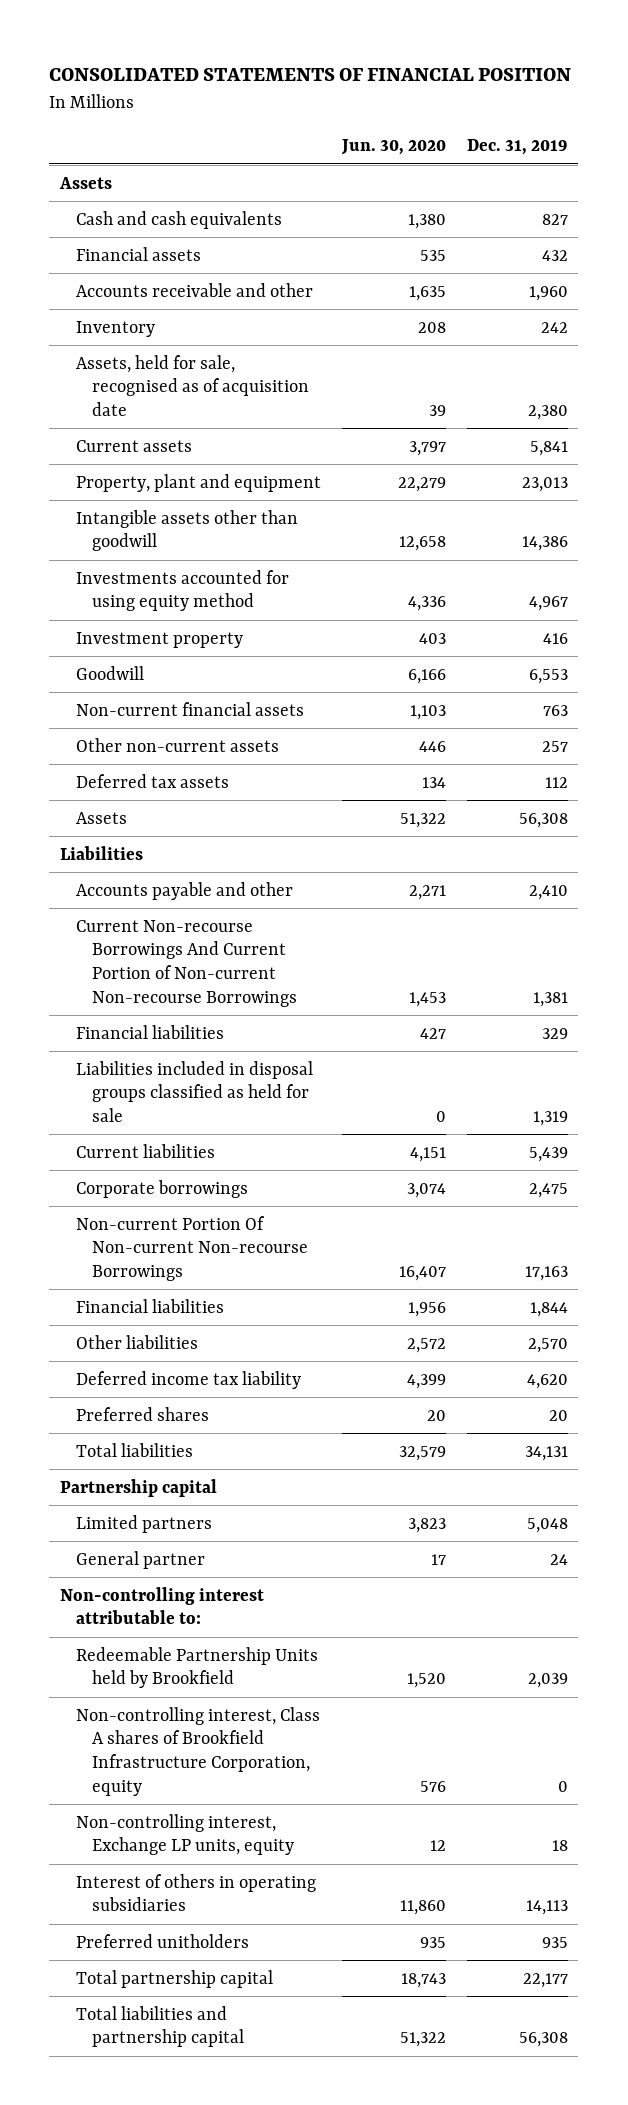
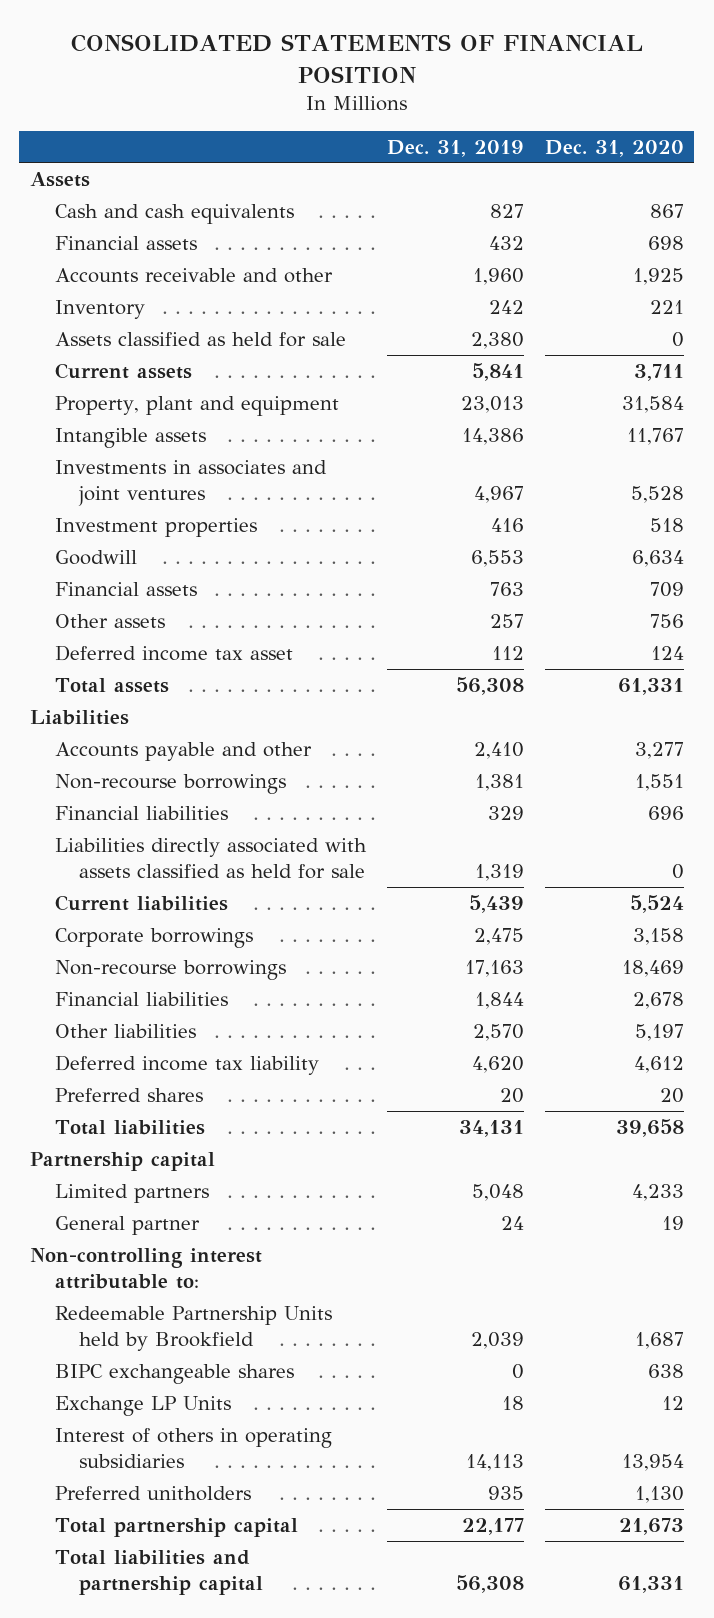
- | Jun. 30, 2020 | Dec. 31, 2019
+ | Dec. 31, 2019 | Dec. 31, 2020
- Assets, held for sale, recognised as of acquisition date | 39 | 2,380
+ Assets classified as held for sale | 2,380 | 0
- Intangible assets other than goodwill | 12,658 | 14,386
- Investments accounted for using equity method | 4,336 | 4,967
- Investment property | 403 | 416
+ Intangible assets | 14,386 | 11,767
+ Investments in associates and joint ventures | 4,967 | 5,528
+ Investment properties | 416 | 518
- Non-current financial assets | 1,103 | 763
- Other non-current assets | 446 | 257
- Deferred tax assets | 134 | 112
- Assets | 51,322 | 56,308
+ Financial assets | 763 | 709
+ Other assets | 257 | 756
+ Deferred income tax asset | 112 | 124
+ Total assets | 56,308 | 61,331
- Current Non-recourse Borrowings And Current Portion of Non-current Non-recourse Borrowings | 1,453 | 1,381
+ Non-recourse borrowings | 1,381 | 1,551
- Liabilities included in disposal groups classified as held for sale | 0 | 1,319
+ Liabilities directly associated with assets classified as held for sale | 1,319 | 0
- Non-current Portion Of Non-current Non-recourse Borrowings | 16,407 | 17,163
+ Non-recourse borrowings | 17,163 | 18,469
- Non-controlling interest, Class A shares of Brookfield Infrastructure Corporation, equity | 576 | 0
- Non-controlling interest, Exchange LP units, equity | 12 | 18
+ BIPC exchangeable shares | 0 | 638
+ Exchange LP Units | 18 | 12

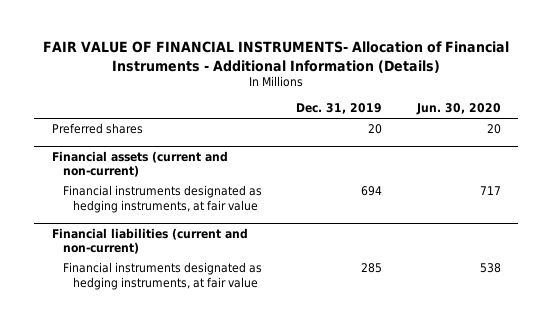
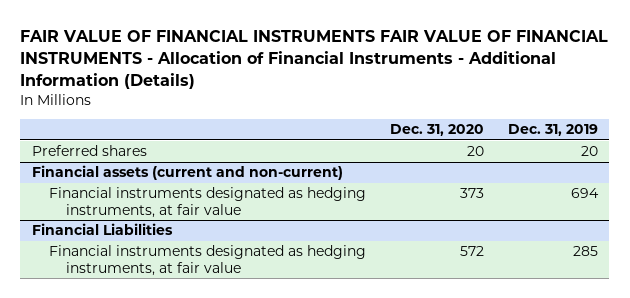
- FAIR VALUE OF FINANCIAL INSTRUMENTS- Allocation of Financial Instruments - Additional Information (Details)
+ FAIR VALUE OF FINANCIAL INSTRUMENTS FAIR VALUE OF FINANCIAL INSTRUMENTS - Allocation of Financial Instruments - Additional Information (Details)
- | Dec. 31, 2019 | Jun. 30, 2020
+ | Dec. 31, 2020 | Dec. 31, 2019
- Financial liabilities (current and non-current)
+ Financial Liabilities

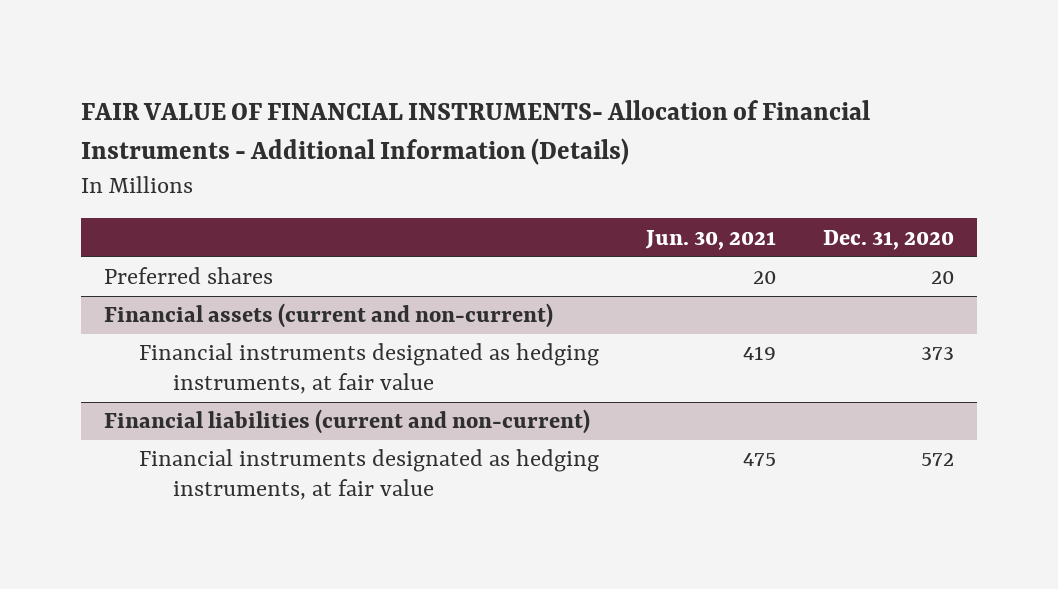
- FAIR VALUE OF FINANCIAL INSTRUMENTS FAIR VALUE OF FINANCIAL INSTRUMENTS - Allocation of Financial Instruments - Additional Information (Details)
+ FAIR VALUE OF FINANCIAL INSTRUMENTS- Allocation of Financial Instruments - Additional Information (Details)
- | Dec. 31, 2020 | Dec. 31, 2019
+ | Jun. 30, 2021 | Dec. 31, 2020
- Financial Liabilities
+ Financial liabilities (current and non-current)

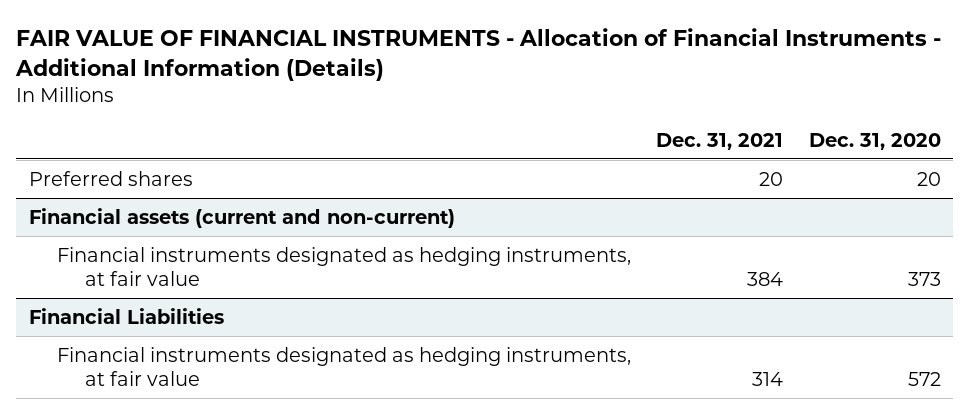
- FAIR VALUE OF FINANCIAL INSTRUMENTS- Allocation of Financial Instruments - Additional Information (Details)
+ FAIR VALUE OF FINANCIAL INSTRUMENTS - Allocation of Financial Instruments - Additional Information (Details)
- | Jun. 30, 2021 | Dec. 31, 2020
+ | Dec. 31, 2021 | Dec. 31, 2020
- Financial liabilities (current and non-current)
+ Financial Liabilities

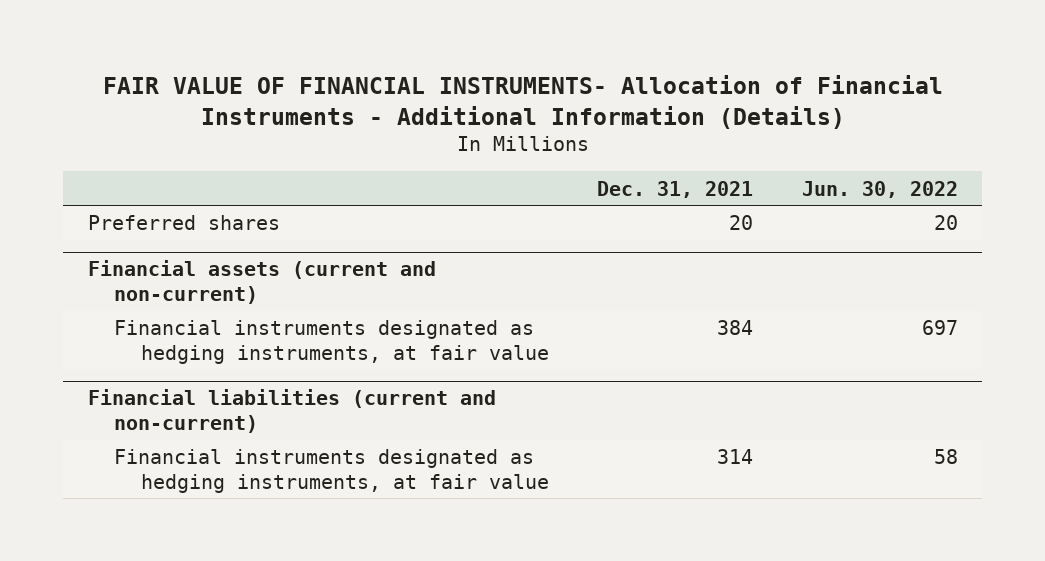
- FAIR VALUE OF FINANCIAL INSTRUMENTS - Allocation of Financial Instruments - Additional Information (Details)
+ FAIR VALUE OF FINANCIAL INSTRUMENTS- Allocation of Financial Instruments - Additional Information (Details)
- | Dec. 31, 2021 | Dec. 31, 2020
+ | Dec. 31, 2021 | Jun. 30, 2022
- Financial Liabilities
+ Financial liabilities (current and non-current)

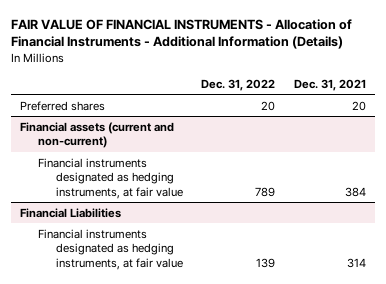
- FAIR VALUE OF FINANCIAL INSTRUMENTS- Allocation of Financial Instruments - Additional Information (Details)
+ FAIR VALUE OF FINANCIAL INSTRUMENTS - Allocation of Financial Instruments - Additional Information (Details)
- | Dec. 31, 2021 | Jun. 30, 2022
+ | Dec. 31, 2022 | Dec. 31, 2021
- Financial liabilities (current and non-current)
+ Financial Liabilities

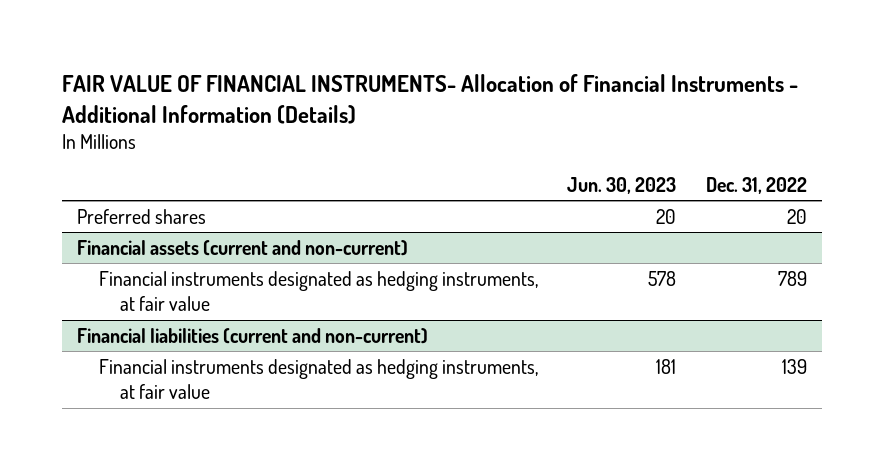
- FAIR VALUE OF FINANCIAL INSTRUMENTS - Allocation of Financial Instruments - Additional Information (Details)
+ FAIR VALUE OF FINANCIAL INSTRUMENTS- Allocation of Financial Instruments - Additional Information (Details)
- | Dec. 31, 2022 | Dec. 31, 2021
+ | Jun. 30, 2023 | Dec. 31, 2022
- Financial Liabilities
+ Financial liabilities (current and non-current)

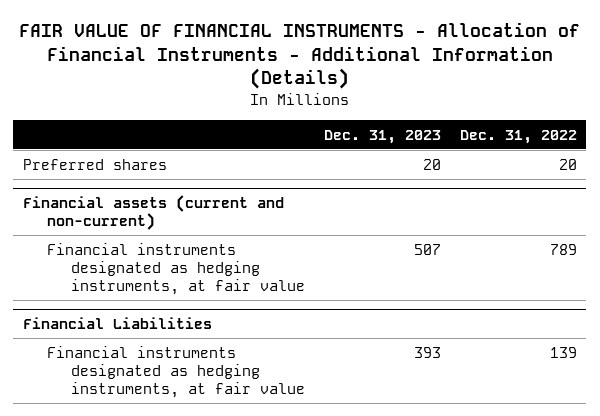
- FAIR VALUE OF FINANCIAL INSTRUMENTS- Allocation of Financial Instruments - Additional Information (Details)
+ FAIR VALUE OF FINANCIAL INSTRUMENTS - Allocation of Financial Instruments - Additional Information (Details)
- | Jun. 30, 2023 | Dec. 31, 2022
+ | Dec. 31, 2023 | Dec. 31, 2022
- Financial liabilities (current and non-current)
+ Financial Liabilities

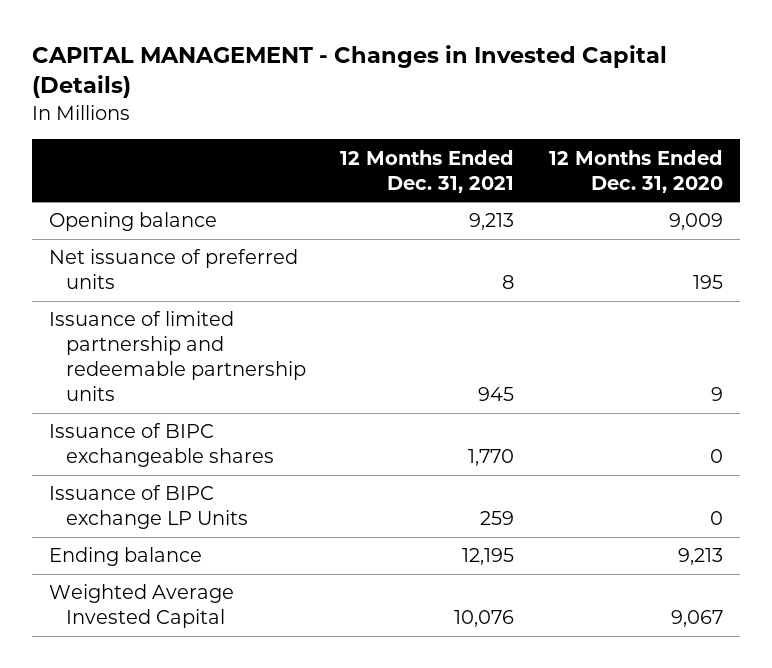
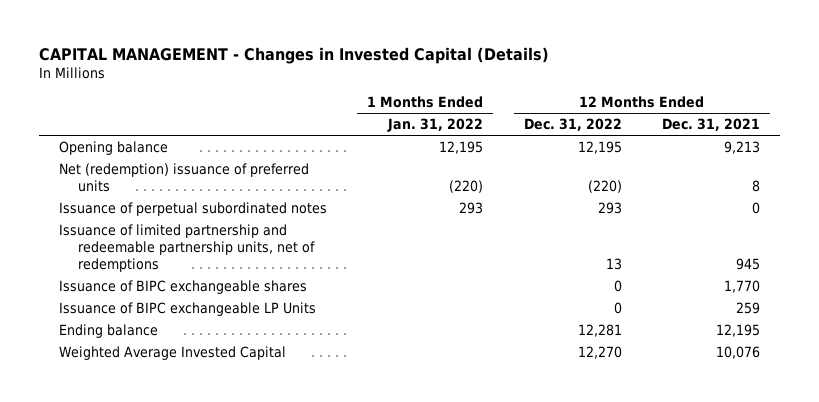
- | 12 Months Ended Dec. 31, 2021 | 12 Months Ended Dec. 31, 2020
+ | 1 Months Ended Jan. 31, 2022 | 12 Months Ended Dec. 31, 2022 | 12 Months Ended Dec. 31, 2021
- Net issuance of preferred units | 8 | 195
- Issuance of limited partnership and redeemable partnership units | 945 | 9
+ Net (redemption) issuance of preferred units | (220) | (220) | 8
+ Issuance of perpetual subordinated notes | 293 | 293 | 0
+ Issuance of limited partnership and redeemable partnership units, net of redemptions | | 13 | 945
- Issuance of BIPC exchange LP Units | 259 | 0
+ Issuance of BIPC exchangeable LP Units | | 0 | 259

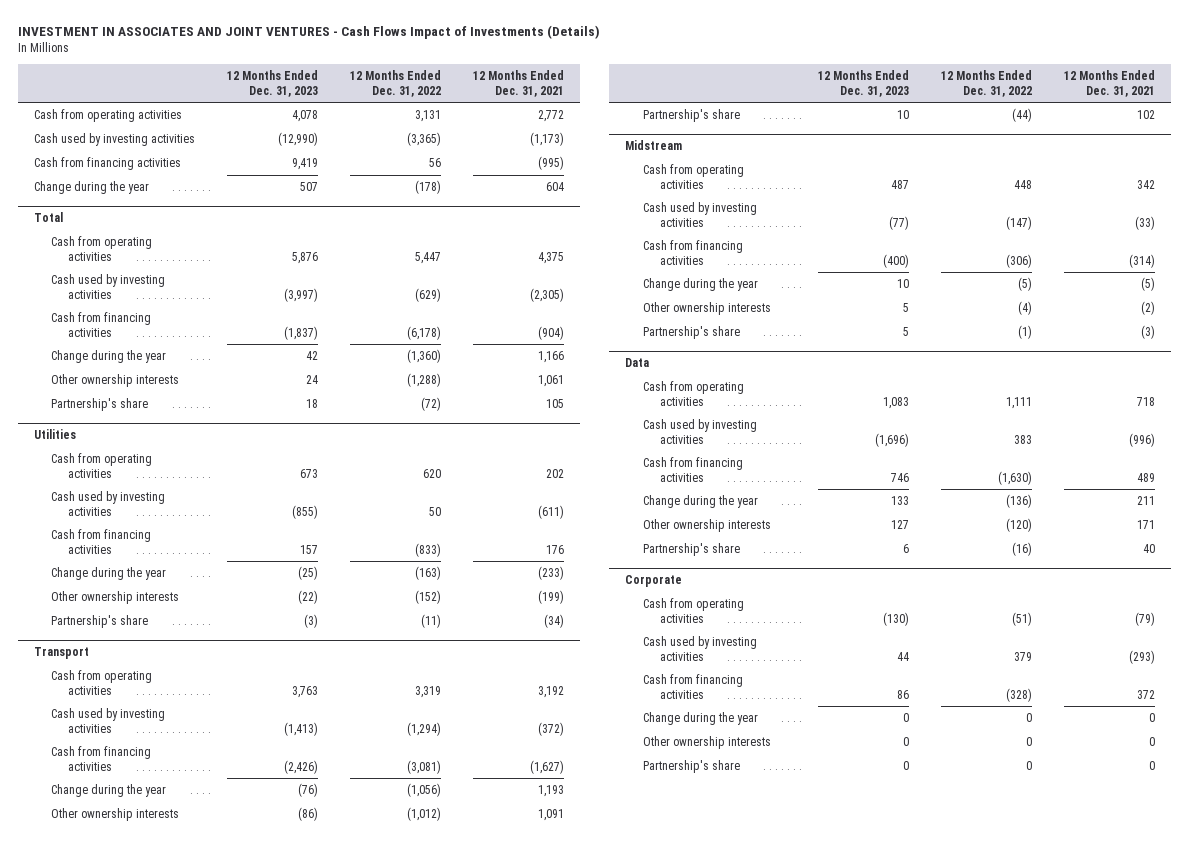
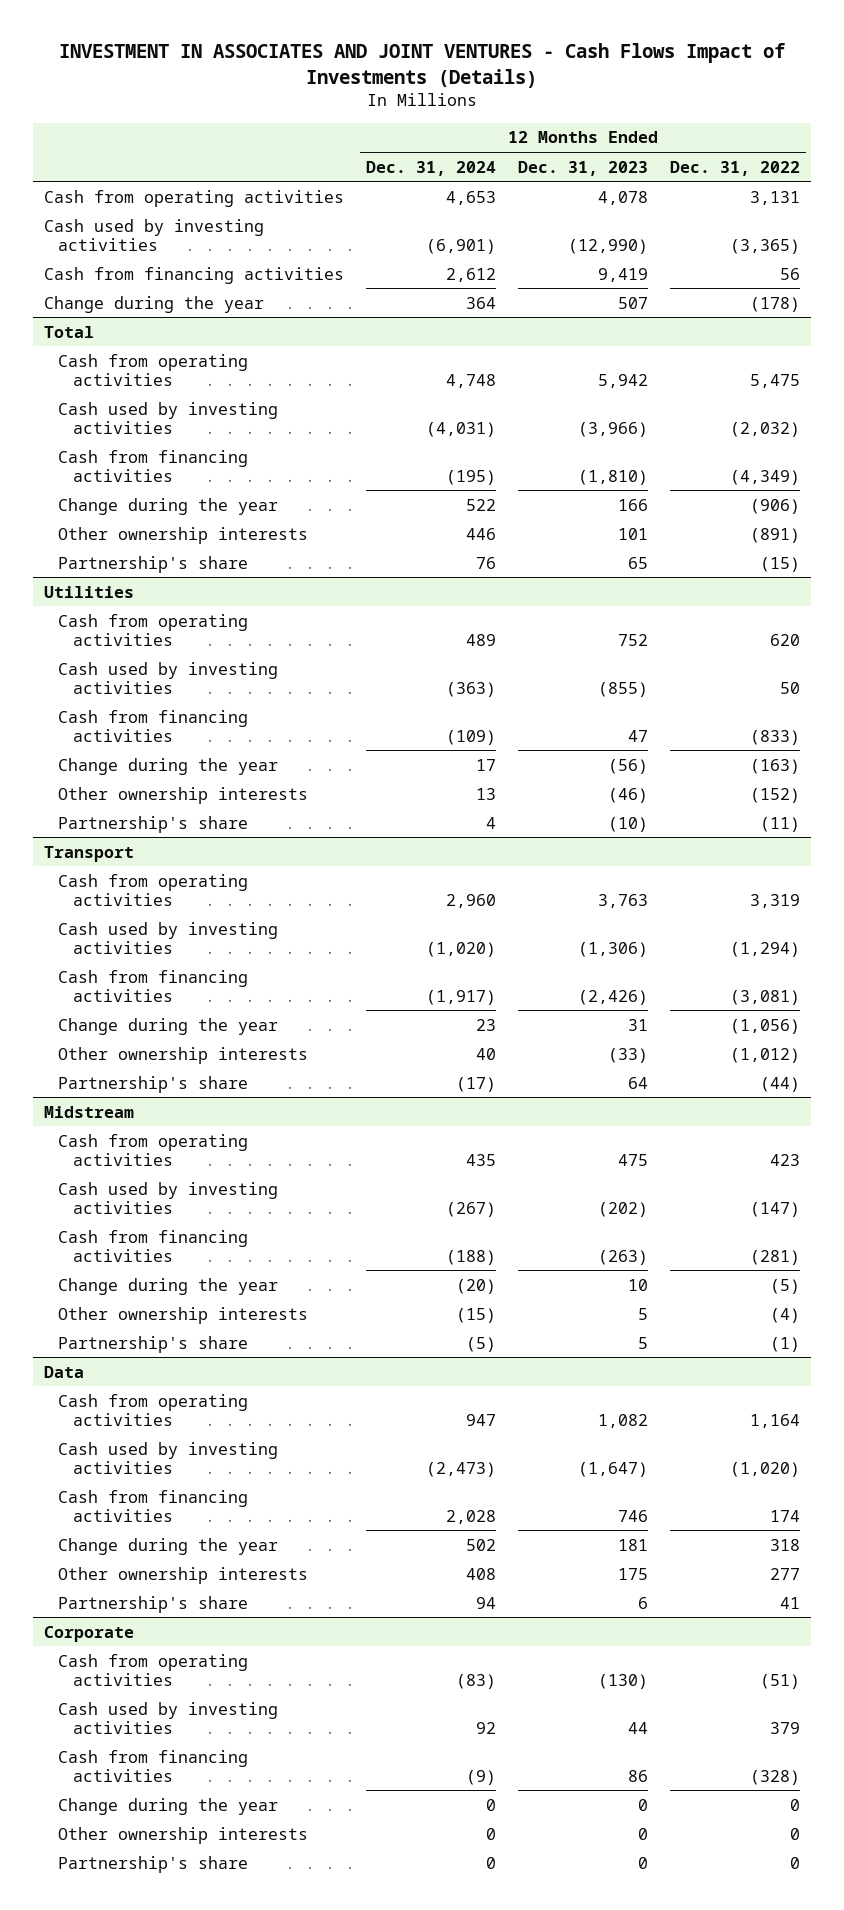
- | 12 Months Ended Dec. 31, 2023 | 12 Months Ended Dec. 31, 2022 | 12 Months Ended Dec. 31, 2021
+ | 12 Months Ended Dec. 31, 2024 | 12 Months Ended Dec. 31, 2023 | 12 Months Ended Dec. 31, 2022
@ Total
- Cash from operating activities | 5,876 | 5,447 | 4,375
- Cash used by investing activities | (3,997) | (629) | (2,305)
- Cash from financing activities | (1,837) | (6,178) | (904)
- Change during the year | 42 | (1,360) | 1,166
- Other ownership interests | 24 | (1,288) | 1,061
- Partnership's share | 18 | (72) | 105
+ Cash from operating activities | 4,748 | 5,942 | 5,475
+ Cash used by investing activities | (4,031) | (3,966) | (2,032)
+ Cash from financing activities | (195) | (1,810) | (4,349)
+ Change during the year | 522 | 166 | (906)
+ Other ownership interests | 446 | 101 | (891)
+ Partnership's share | 76 | 65 | (15)
@ Utilities
- Cash from operating activities | 673 | 620 | 202
+ Cash from operating activities | 489 | 752 | 620
- Cash from financing activities | 157 | (833) | 176
- Change during the year | (25) | (163) | (233)
- Other ownership interests | (22) | (152) | (199)
- Partnership's share | (3) | (11) | (34)
+ Cash from financing activities | (109) | 47 | (833)
+ Change during the year | 17 | (56) | (163)
+ Other ownership interests | 13 | (46) | (152)
+ Partnership's share | 4 | (10) | (11)
@ Transport
- Cash used by investing activities | (1,413) | (1,294) | (372)
+ Cash used by investing activities | (1,020) | (1,306) | (1,294)
- Change during the year | (76) | (1,056) | 1,193
- Other ownership interests | (86) | (1,012) | 1,091
- Partnership's share | 10 | (44) | 102
+ Change during the year | 23 | 31 | (1,056)
+ Other ownership interests | 40 | (33) | (1,012)
+ Partnership's share | (17) | 64 | (44)
@ Midstream
- Cash from operating activities | 487 | 448 | 342
- Cash used by investing activities | (77) | (147) | (33)
- Cash from financing activities | (400) | (306) | (314)
+ Cash from operating activities | 435 | 475 | 423
+ Cash used by investing activities | (267) | (202) | (147)
+ Cash from financing activities | (188) | (263) | (281)
@ Data
- Cash from operating activities | 1,083 | 1,111 | 718
- Cash used by investing activities | (1,696) | 383 | (996)
- Cash from financing activities | 746 | (1,630) | 489
- Change during the year | 133 | (136) | 211
- Other ownership interests | 127 | (120) | 171
- Partnership's share | 6 | (16) | 40
+ Cash from operating activities | 947 | 1,082 | 1,164
+ Cash used by investing activities | (2,473) | (1,647) | (1,020)
+ Cash from financing activities | 2,028 | 746 | 174
+ Change during the year | 502 | 181 | 318
+ Other ownership interests | 408 | 175 | 277
+ Partnership's share | 94 | 6 | 41

